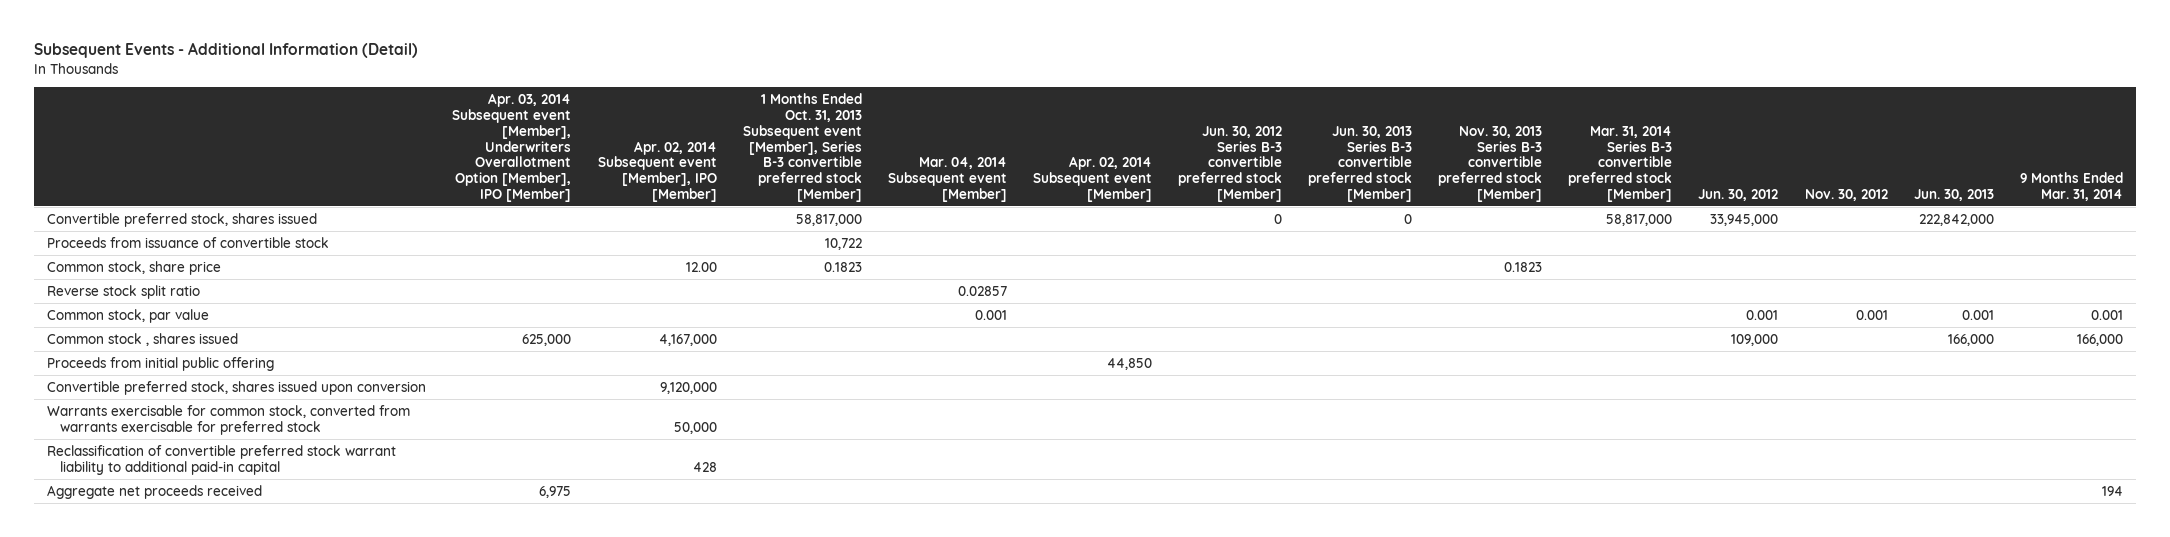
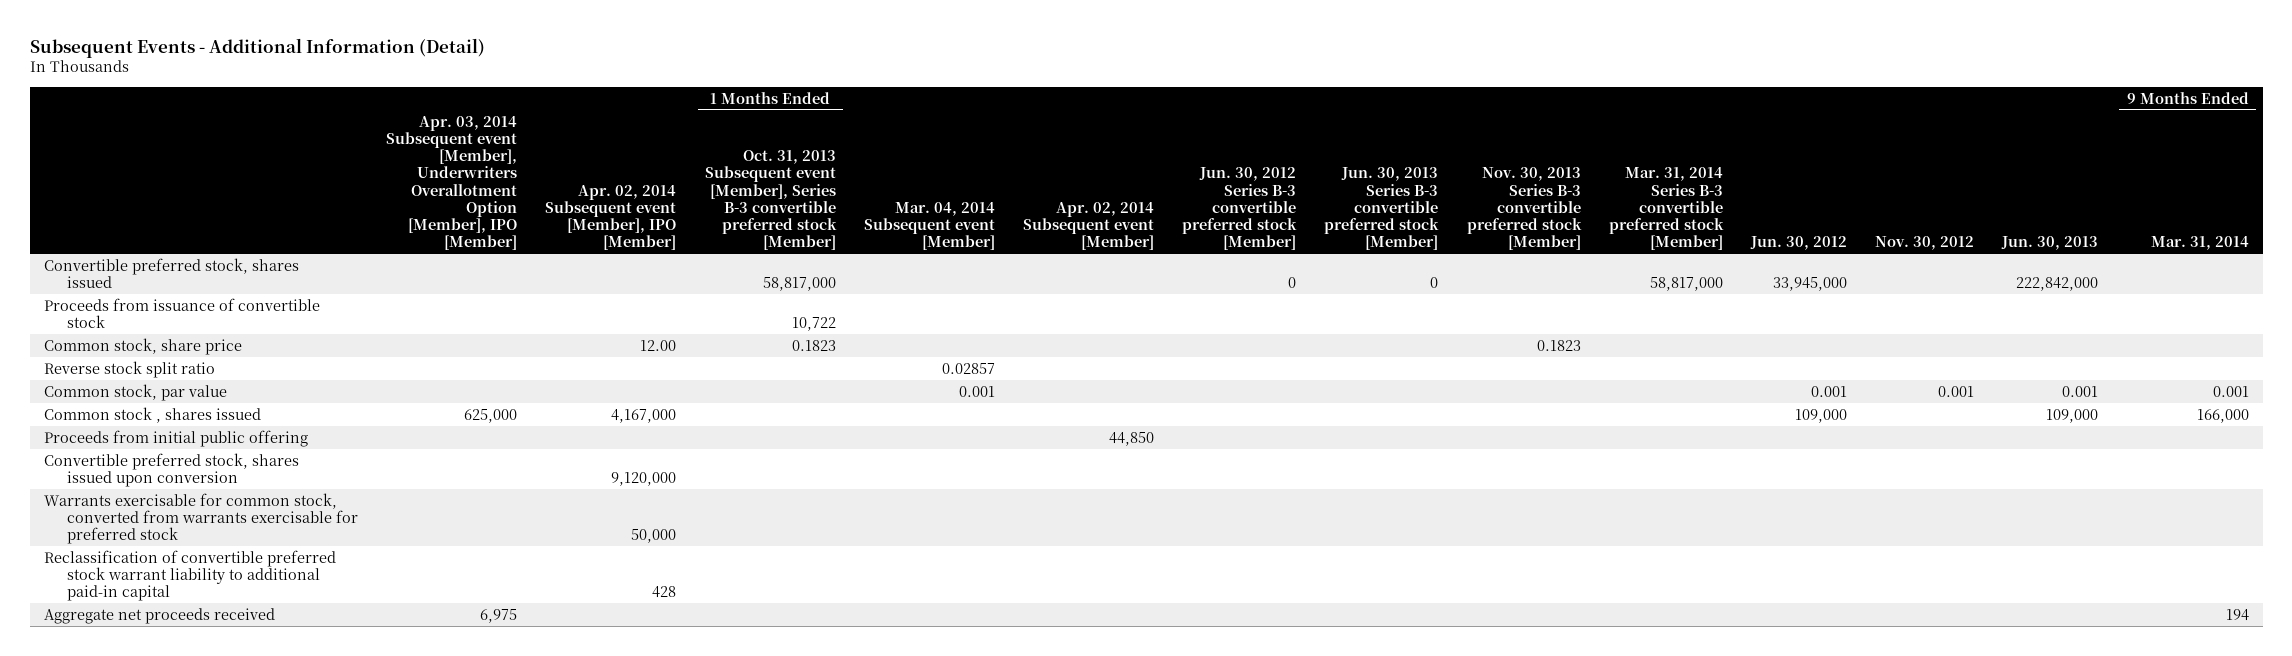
- Common stock , shares issued | 625,000 | 4,167,000 | | | | | | | | 109,000 | | 166,000 | 166,000
+ Common stock , shares issued | 625,000 | 4,167,000 | | | | | | | | 109,000 | | 109,000 | 166,000

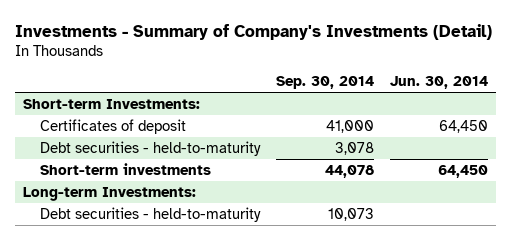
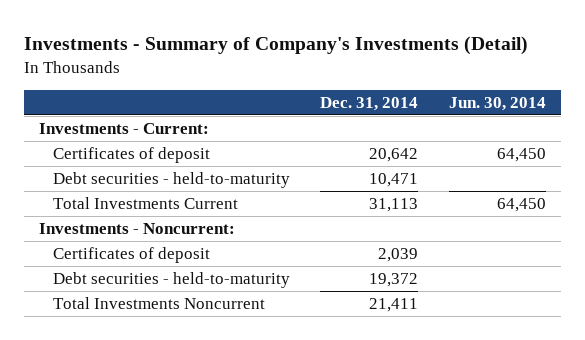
- | Sep. 30, 2014 | Jun. 30, 2014
+ | Dec. 31, 2014 | Jun. 30, 2014
- Short-term Investments:
+ Investments - Current:
- Short-term investments | 44,078 | 64,450
- Long-term Investments:
+ Total Investments Current | 31,113 | 64,450
+ Investments - Noncurrent:
+ Certificates of deposit | 2,039 |
+ Total Investments Noncurrent | 21,411 |

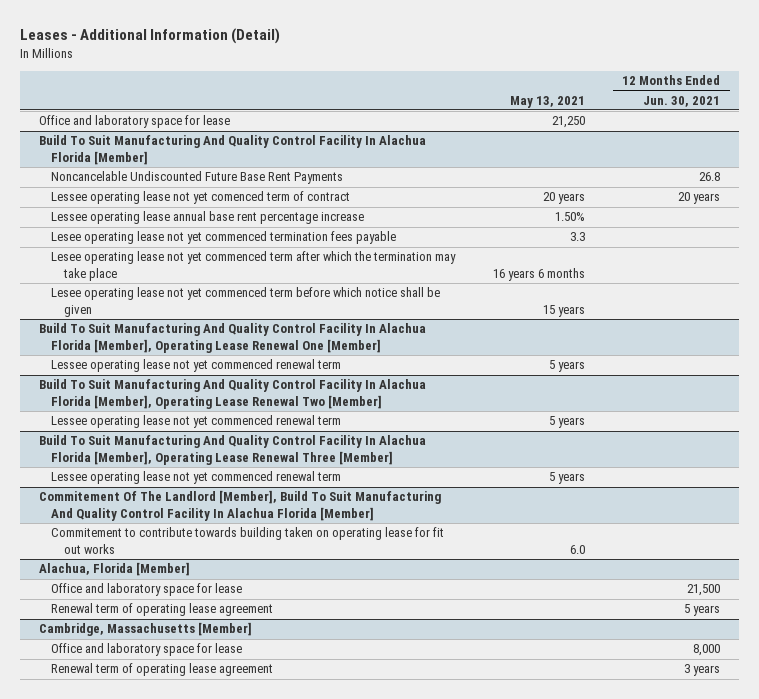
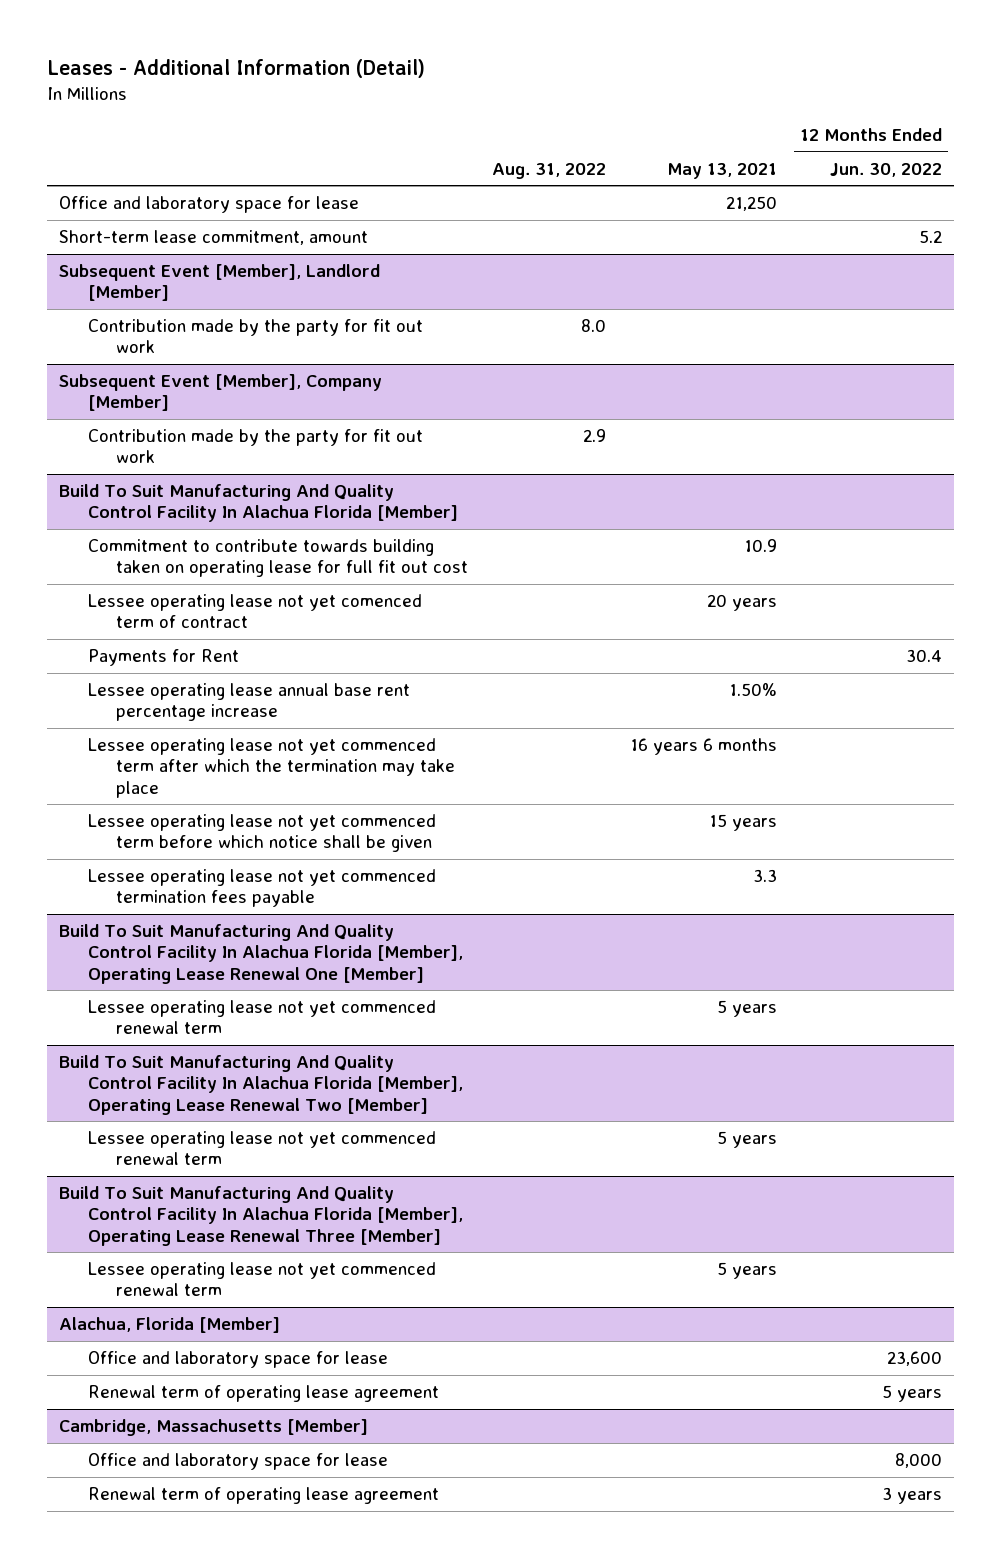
- | May 13, 2021 | 12 Months Ended Jun. 30, 2021
+ | Aug. 31, 2022 | May 13, 2021 | 12 Months Ended Jun. 30, 2022
+ Short-term lease commitment, amount | | | 5.2
+ Subsequent Event [Member], Landlord [Member]
+ Contribution made by the party for fit out work | 8.0 | |
+ Subsequent Event [Member], Company [Member]
+ Contribution made by the party for fit out work | 2.9 | |
@ Build To Suit Manufacturing And Quality Control Facility In Alachua Florida [Member]
- Noncancelable Undiscounted Future Base Rent Payments | | 26.8
+ Commitment to contribute towards building taken on operating lease for full fit out cost | | 10.9 |
+ Payments for Rent | | | 30.4
- Lesee operating lease not yet commenced termination fees payable | 3.3 |
- Lesee operating lease not yet commenced term after which the termination may take place | 16 years 6 months |
- Lesee operating lease not yet commenced term before which notice shall be given | 15 years |
+ Lessee operating lease not yet commenced term after which the termination may take place | | 16 years 6 months |
+ Lessee operating lease not yet commenced term before which notice shall be given | | 15 years |
+ Lessee operating lease not yet commenced termination fees payable | | 3.3 |
- Commitement Of The Landlord [Member], Build To Suit Manufacturing And Quality Control Facility In Alachua Florida [Member]
- Commitement to contribute towards building taken on operating lease for fit out works | 6.0 |

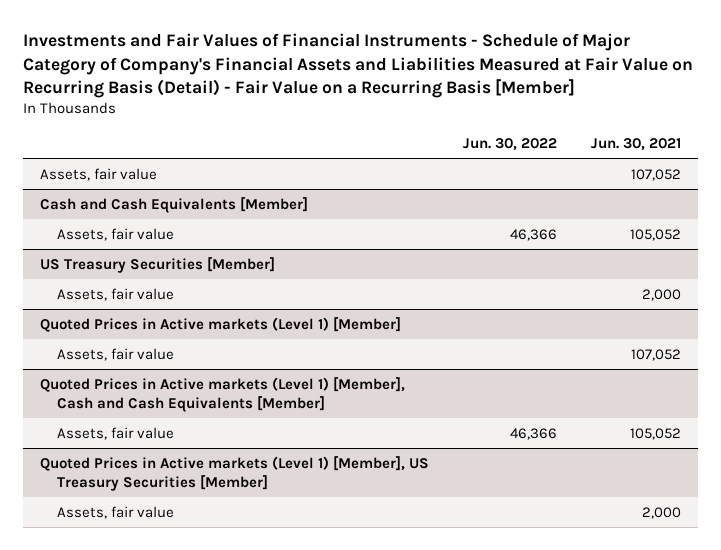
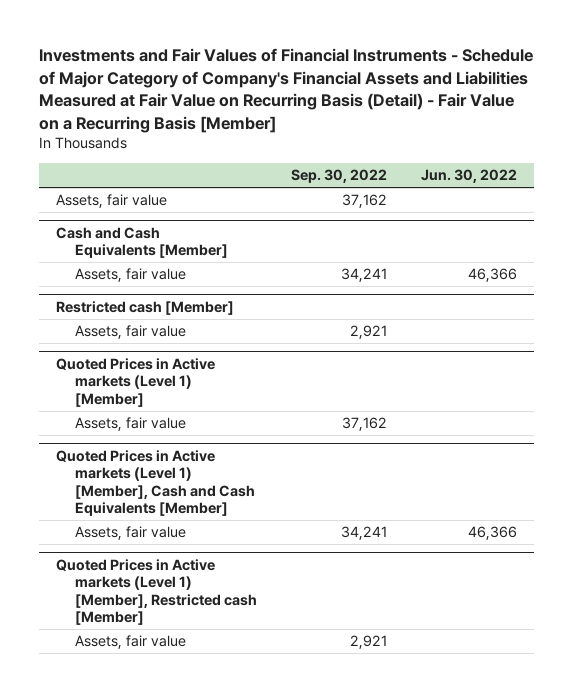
- | Jun. 30, 2022 | Jun. 30, 2021
+ | Sep. 30, 2022 | Jun. 30, 2022
- US Treasury Securities [Member]
+ Restricted cash [Member]
- Quoted Prices in Active markets (Level 1) [Member], US Treasury Securities [Member]
+ Quoted Prices in Active markets (Level 1) [Member], Restricted cash [Member]

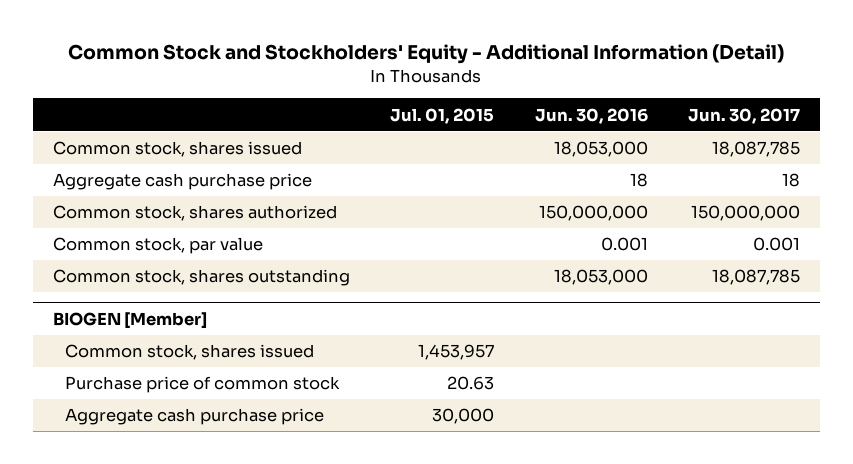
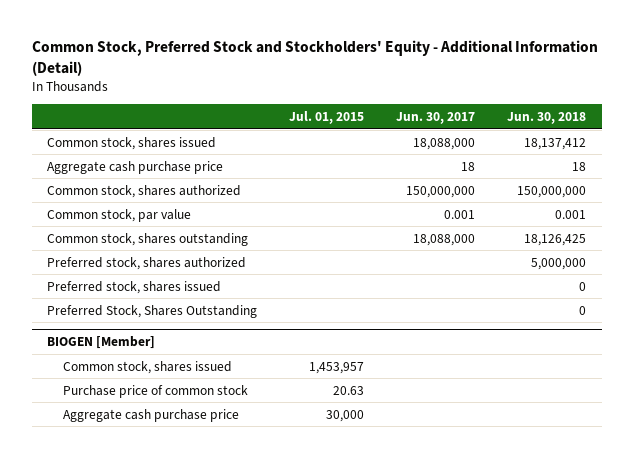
- Common Stock and Stockholders' Equity - Additional Information (Detail)
+ Common Stock, Preferred Stock and Stockholders' Equity - Additional Information (Detail)
- | Jul. 01, 2015 | Jun. 30, 2016 | Jun. 30, 2017
+ | Jul. 01, 2015 | Jun. 30, 2017 | Jun. 30, 2018
- Common stock, shares issued | | 18,053,000 | 18,087,785
+ Common stock, shares issued | | 18,088,000 | 18,137,412
- Common stock, shares outstanding | | 18,053,000 | 18,087,785
+ Common stock, shares outstanding | | 18,088,000 | 18,126,425
+ Preferred stock, shares authorized | | | 5,000,000
+ Preferred stock, shares issued | | | 0
+ Preferred Stock, Shares Outstanding | | | 0

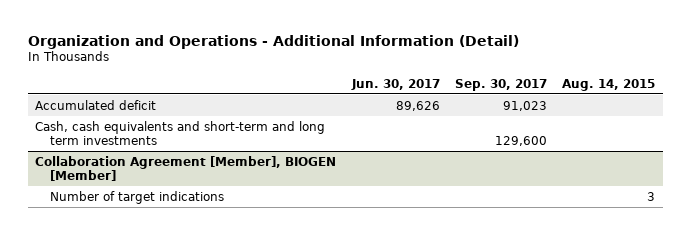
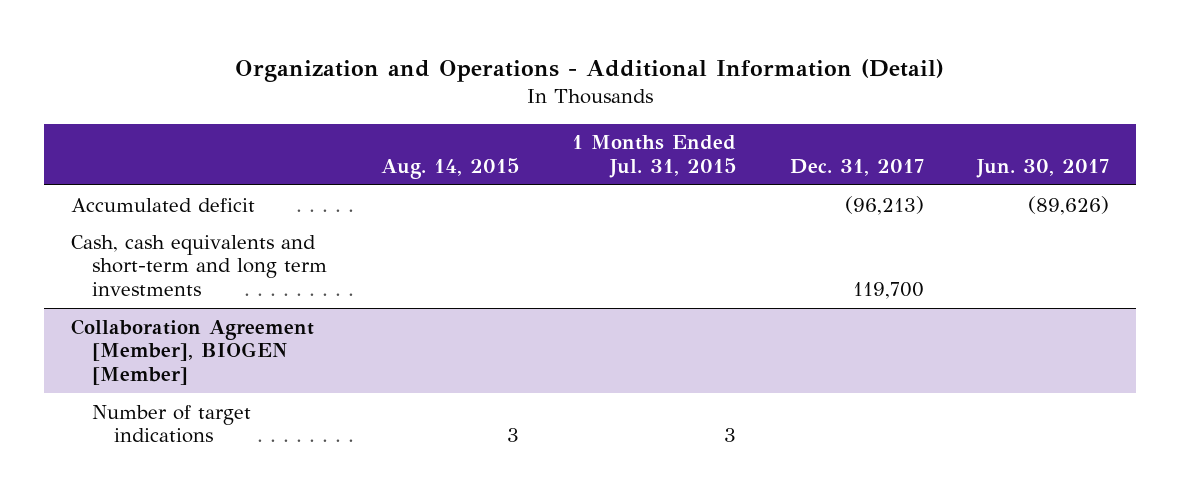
- | Jun. 30, 2017 | Sep. 30, 2017 | Aug. 14, 2015
+ | Aug. 14, 2015 | 1 Months Ended Jul. 31, 2015 | Dec. 31, 2017 | Jun. 30, 2017
- Accumulated deficit | 89,626 | 91,023 |
+ Accumulated deficit | | | (96,213) | (89,626)

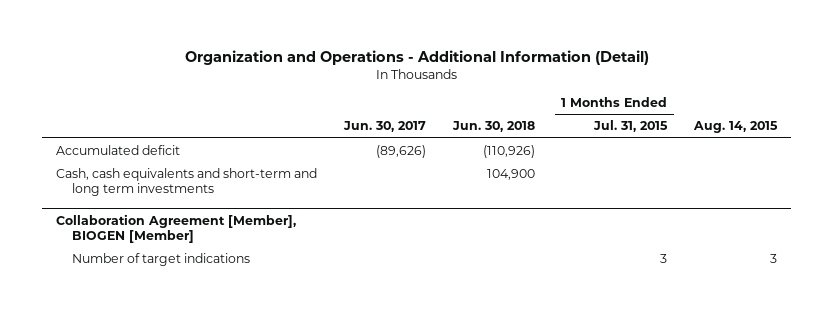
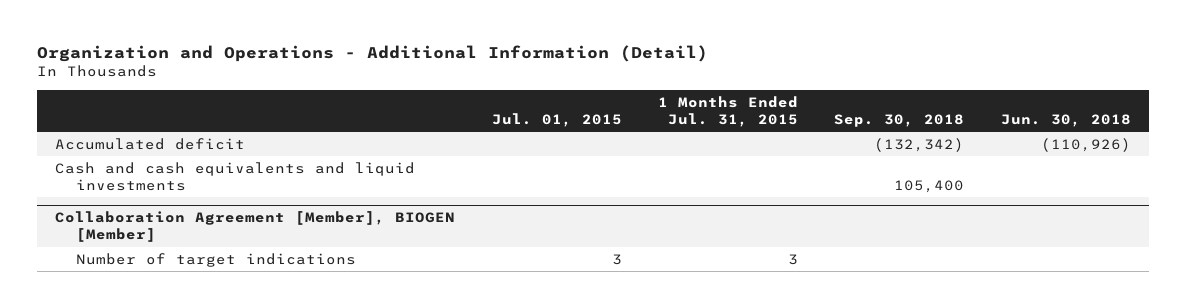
- | Jun. 30, 2017 | Jun. 30, 2018 | 1 Months Ended Jul. 31, 2015 | Aug. 14, 2015
+ | Jul. 01, 2015 | 1 Months Ended Jul. 31, 2015 | Sep. 30, 2018 | Jun. 30, 2018
- Cash, cash equivalents and short-term and long term investments | | 104,900 | |
+ Cash and cash equivalents and liquid investments | | | 105,400 |

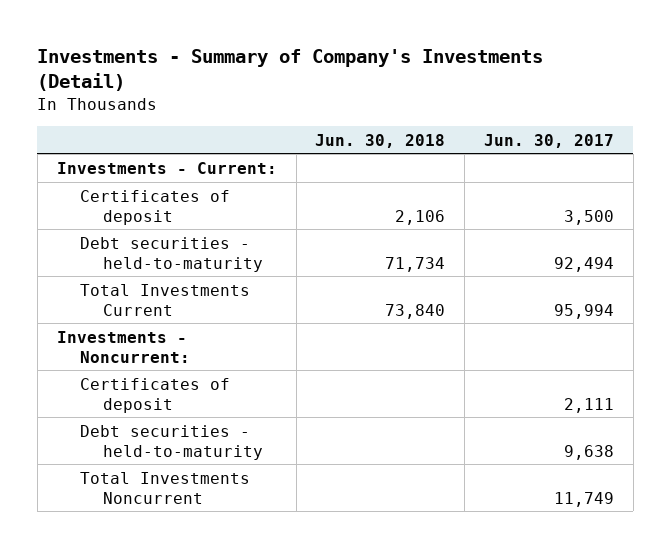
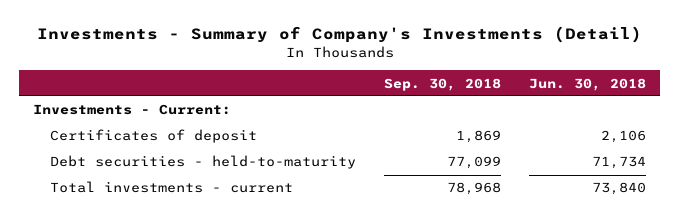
- | Jun. 30, 2018 | Jun. 30, 2017
+ | Sep. 30, 2018 | Jun. 30, 2018
- Total Investments Current | 73,840 | 95,994
- Investments - Noncurrent:
- Certificates of deposit | | 2,111
- Debt securities - held-to-maturity | | 9,638
- Total Investments Noncurrent | | 11,749
+ Total investments - current | 78,968 | 73,840

